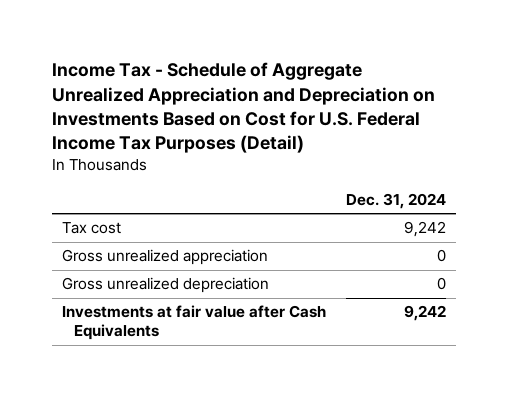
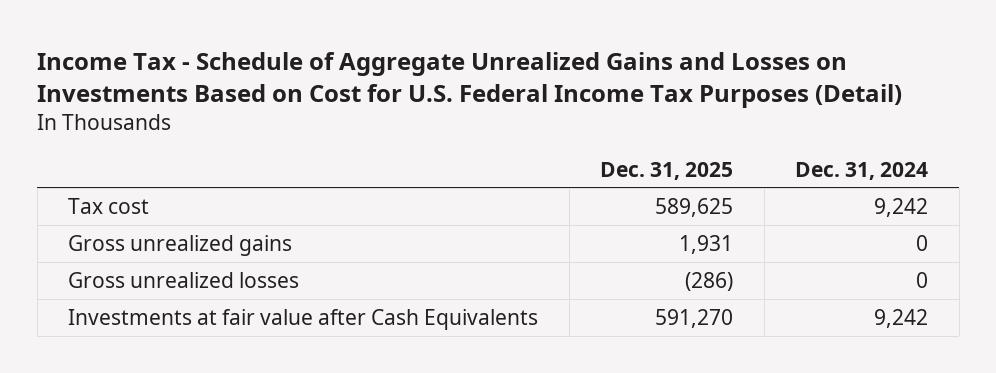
- Income Tax - Schedule of Aggregate Unrealized Appreciation and Depreciation on Investments Based on Cost for U.S. Federal Income Tax Purposes (Detail)
+ Income Tax - Schedule of Aggregate Unrealized Gains and Losses on Investments Based on Cost for U.S. Federal Income Tax Purposes (Detail)
- | Dec. 31, 2024
+ | Dec. 31, 2025 | Dec. 31, 2024
- Gross unrealized appreciation | 0
- Gross unrealized depreciation | 0
+ Gross unrealized gains | 1,931 | 0
+ Gross unrealized losses | (286) | 0

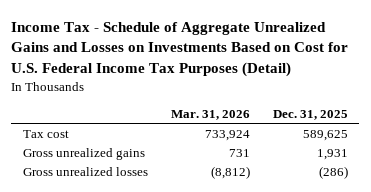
- | Dec. 31, 2025 | Dec. 31, 2024
+ | Mar. 31, 2026 | Dec. 31, 2025
- Investments at fair value after Cash Equivalents | 591,270 | 9,242

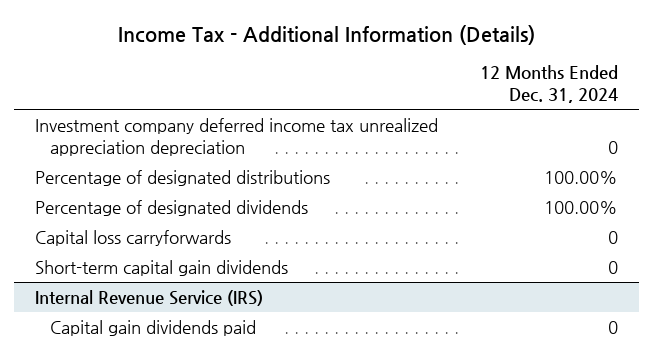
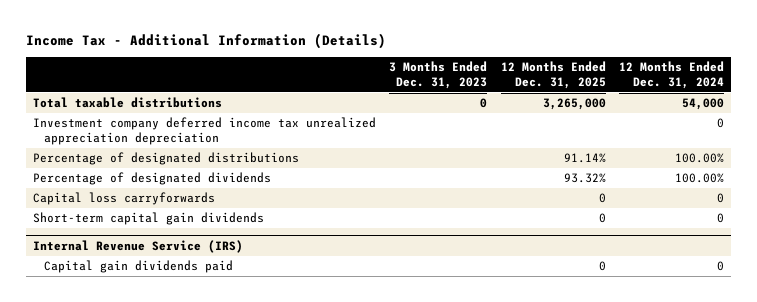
- | 12 Months Ended Dec. 31, 2024
+ | 3 Months Ended Dec. 31, 2023 | 12 Months Ended Dec. 31, 2025 | 12 Months Ended Dec. 31, 2024
+ Total taxable distributions | 0 | 3,265,000 | 54,000

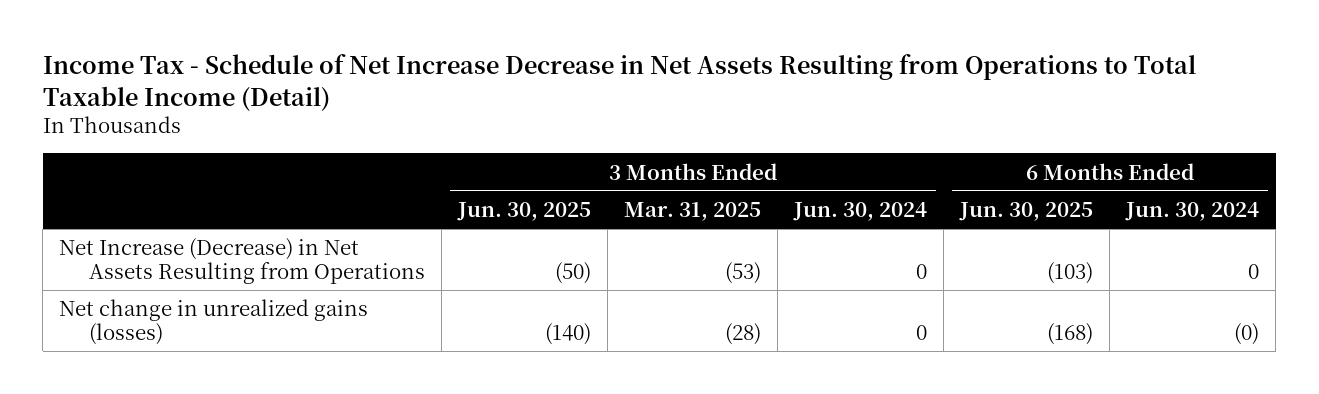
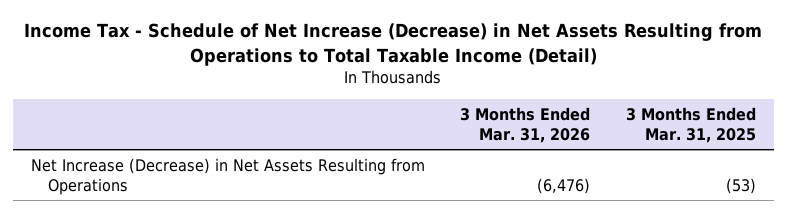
- Income Tax - Schedule of Net Increase Decrease in Net Assets Resulting from Operations to Total Taxable Income (Detail)
+ Income Tax - Schedule of Net Increase (Decrease) in Net Assets Resulting from Operations to Total Taxable Income (Detail)
- | 3 Months Ended Jun. 30, 2025 | 3 Months Ended Mar. 31, 2025 | 3 Months Ended Jun. 30, 2024 | 6 Months Ended Jun. 30, 2025 | 6 Months Ended Jun. 30, 2024
+ | 3 Months Ended Mar. 31, 2026 | 3 Months Ended Mar. 31, 2025
- Net change in unrealized gains (losses) | (140) | (28) | 0 | (168) | (0)

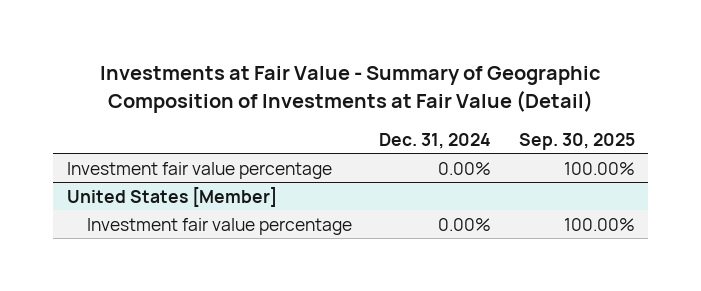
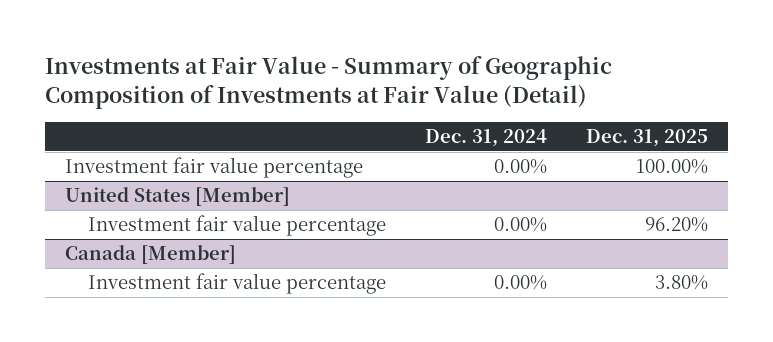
- | Dec. 31, 2024 | Sep. 30, 2025
+ | Dec. 31, 2024 | Dec. 31, 2025
+ Canada [Member]
+ Investment fair value percentage | 0.00% | 3.80%

